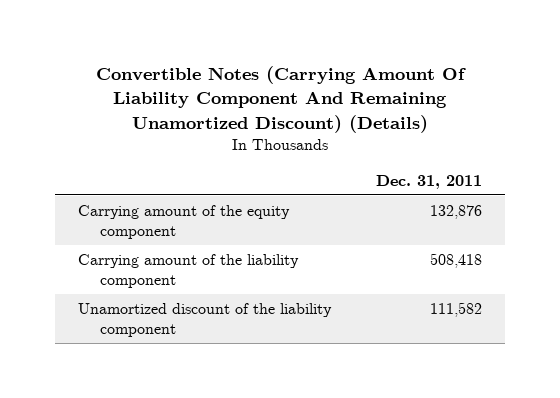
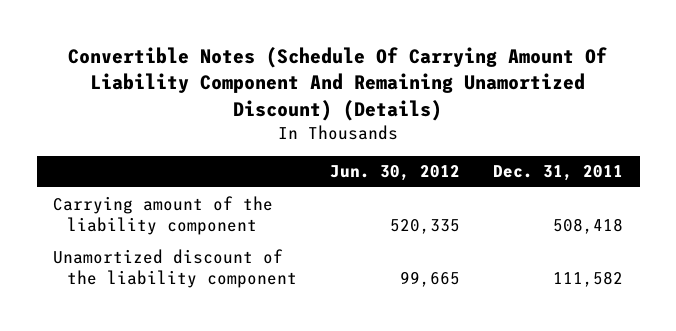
- Convertible Notes (Carrying Amount Of Liability Component And Remaining Unamortized Discount) (Details)
+ Convertible Notes (Schedule Of Carrying Amount Of Liability Component And Remaining Unamortized Discount) (Details)
- | Dec. 31, 2011
+ | Jun. 30, 2012 | Dec. 31, 2011
- Carrying amount of the equity component | 132,876

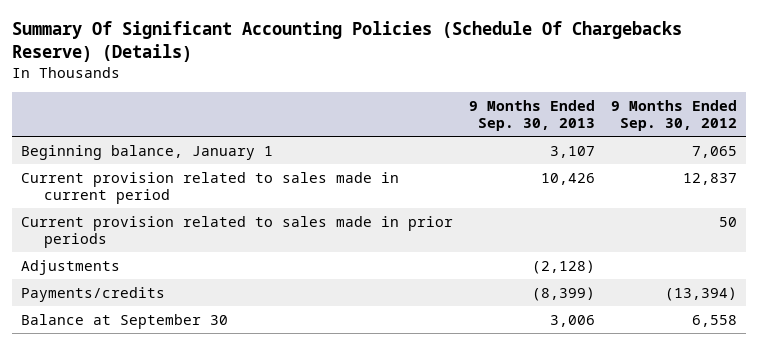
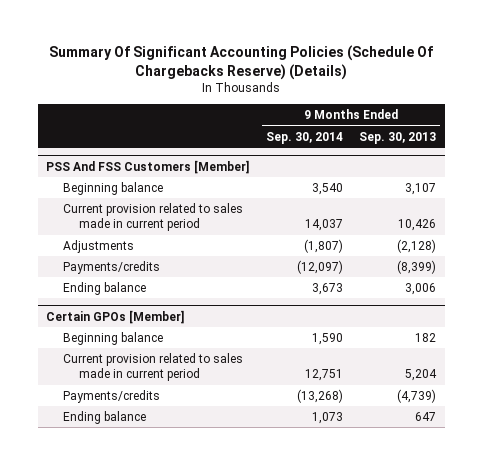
- | 9 Months Ended Sep. 30, 2013 | 9 Months Ended Sep. 30, 2012
+ | 9 Months Ended Sep. 30, 2014 | 9 Months Ended Sep. 30, 2013
- Beginning balance, January 1 | 3,107 | 7,065
+ PSS And FSS Customers [Member]
+ Beginning balance | 3,540 | 3,107
- Current provision related to sales made in prior periods | | 50
- Balance at September 30 | 3,006 | 6,558
+ Ending balance | 3,673 | 3,006
+ Certain GPOs [Member]
+ Beginning balance | 1,590 | 182
+ Current provision related to sales made in current period | 12,751 | 5,204
+ Payments/credits | (13,268) | (4,739)
+ Ending balance | 1,073 | 647

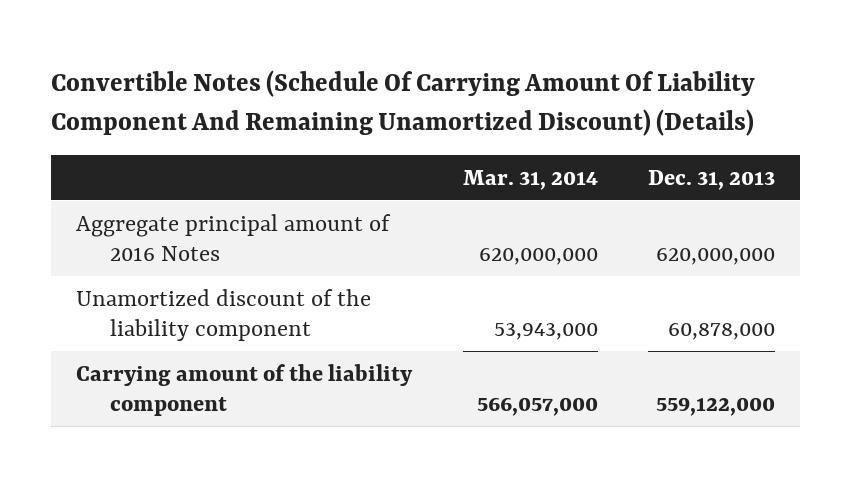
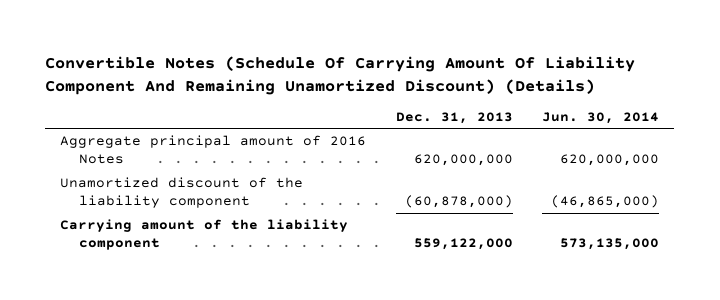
- | Mar. 31, 2014 | Dec. 31, 2013
+ | Dec. 31, 2013 | Jun. 30, 2014
- Unamortized discount of the liability component | 53,943,000 | 60,878,000
+ Unamortized discount of the liability component | (60,878,000) | (46,865,000)

